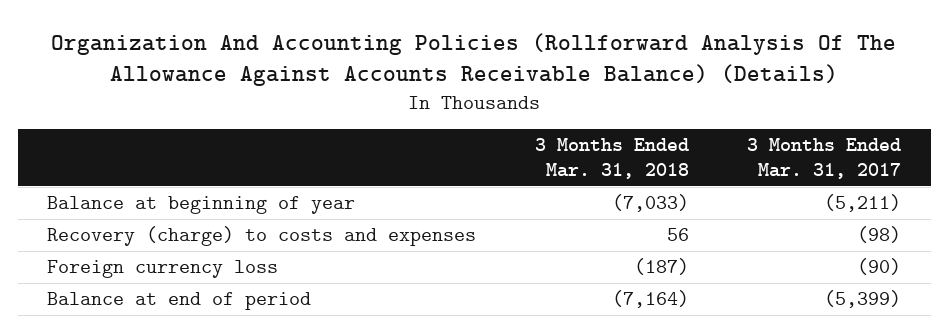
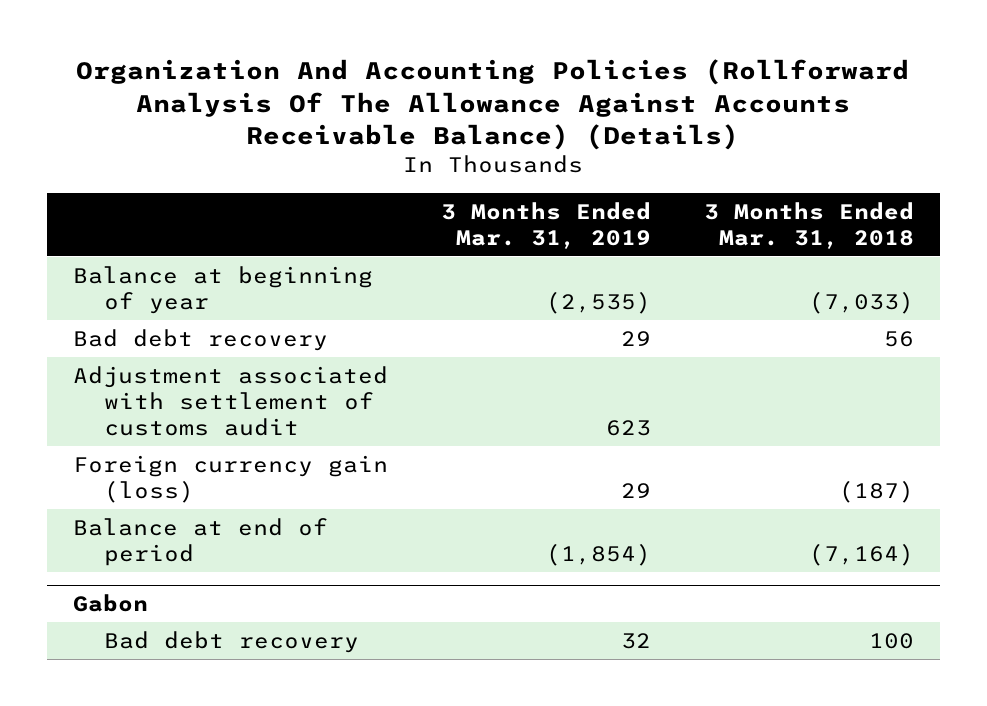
- | 3 Months Ended Mar. 31, 2018 | 3 Months Ended Mar. 31, 2017
+ | 3 Months Ended Mar. 31, 2019 | 3 Months Ended Mar. 31, 2018
- Recovery (charge) to costs and expenses | 56 | (98)
- Foreign currency loss | (187) | (90)
+ Bad debt recovery | 29 | 56
+ Adjustment associated with settlement of customs audit | 623 |
+ Foreign currency gain (loss) | 29 | (187)
+ Gabon
+ Bad debt recovery | 32 | 100

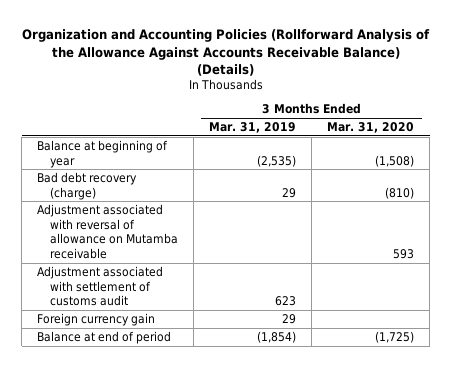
- Organization And Accounting Policies (Rollforward Analysis Of The Allowance Against Accounts Receivable Balance) (Details)
+ Organization and Accounting Policies (Rollforward Analysis of the Allowance Against Accounts Receivable Balance) (Details)
- | 3 Months Ended Mar. 31, 2019 | 3 Months Ended Mar. 31, 2018
+ | 3 Months Ended Mar. 31, 2019 | 3 Months Ended Mar. 31, 2020
- Bad debt recovery | 29 | 56
+ Bad debt recovery (charge) | 29 | (810)
+ Adjustment associated with reversal of allowance on Mutamba receivable | | 593
- Foreign currency gain (loss) | 29 | (187)
+ Foreign currency gain | 29 |
- Gabon
- Bad debt recovery | 32 | 100

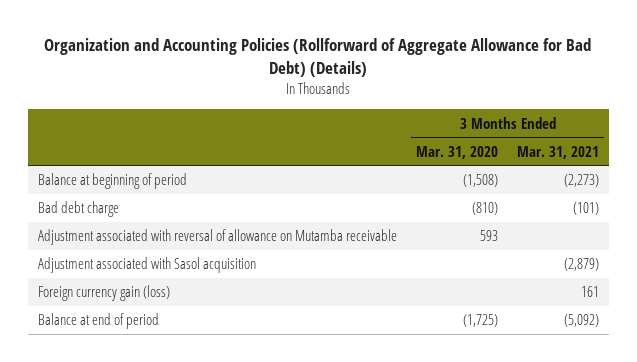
- Organization and Accounting Policies (Rollforward Analysis of the Allowance Against Accounts Receivable Balance) (Details)
+ Organization and Accounting Policies (Rollforward of Aggregate Allowance for Bad Debt) (Details)
- | 3 Months Ended Mar. 31, 2019 | 3 Months Ended Mar. 31, 2020
+ | 3 Months Ended Mar. 31, 2020 | 3 Months Ended Mar. 31, 2021
- Balance at beginning of year | (2,535) | (1,508)
- Bad debt recovery (charge) | 29 | (810)
+ Balance at beginning of period | (1,508) | (2,273)
+ Bad debt charge | (810) | (101)
- Adjustment associated with settlement of customs audit | 623 |
- Foreign currency gain | 29 |
+ Adjustment associated with Sasol acquisition | | (2,879)
+ Foreign currency gain (loss) | | 161

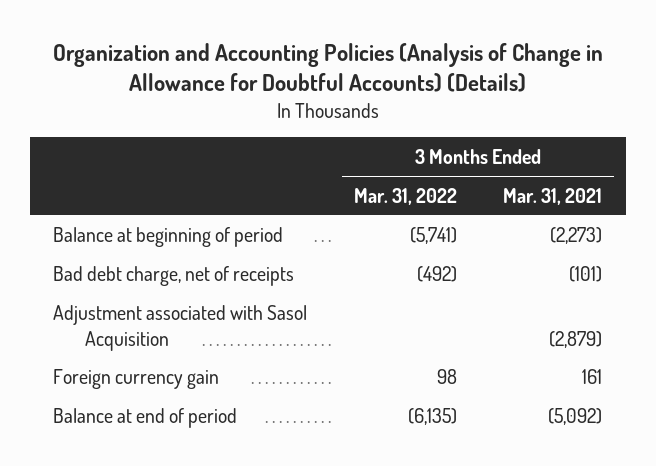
- Organization and Accounting Policies (Rollforward of Aggregate Allowance for Bad Debt) (Details)
+ Organization and Accounting Policies (Analysis of Change in Allowance for Doubtful Accounts) (Details)
- | 3 Months Ended Mar. 31, 2020 | 3 Months Ended Mar. 31, 2021
+ | 3 Months Ended Mar. 31, 2022 | 3 Months Ended Mar. 31, 2021
- Bad debt charge | (810) | (101)
- Adjustment associated with reversal of allowance on Mutamba receivable | 593 |
- Adjustment associated with Sasol acquisition | | (2,879)
- Foreign currency gain (loss) | | 161
+ Bad debt charge, net of receipts | (492) | (101)
+ Adjustment associated with Sasol Acquisition | | (2,879)
+ Foreign currency gain | 98 | 161

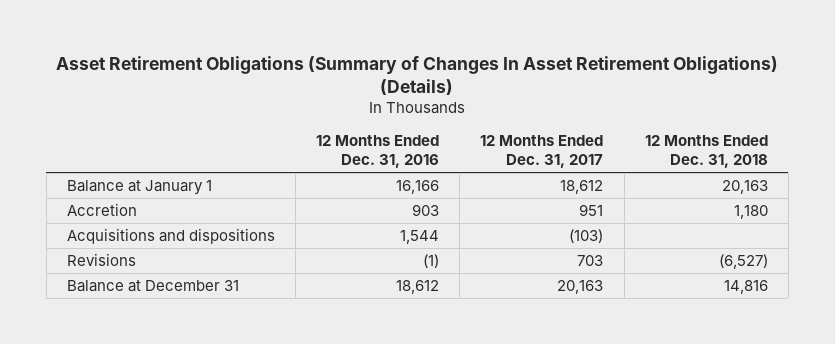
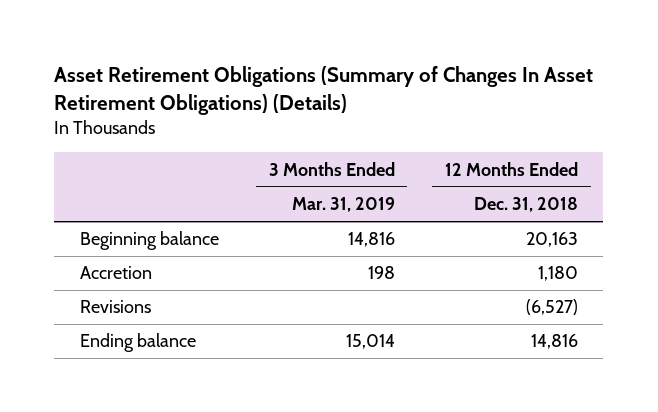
- | 12 Months Ended Dec. 31, 2016 | 12 Months Ended Dec. 31, 2017 | 12 Months Ended Dec. 31, 2018
+ | 3 Months Ended Mar. 31, 2019 | 12 Months Ended Dec. 31, 2018
- Balance at January 1 | 16,166 | 18,612 | 20,163
+ Beginning balance | 14,816 | 20,163
- Acquisitions and dispositions | 1,544 | (103) |
- Balance at December 31 | 18,612 | 20,163 | 14,816
+ Ending balance | 15,014 | 14,816

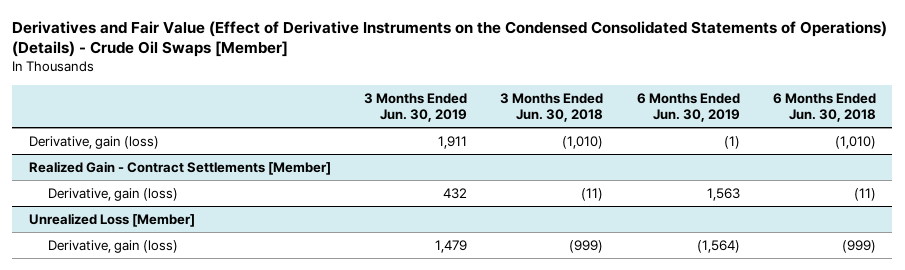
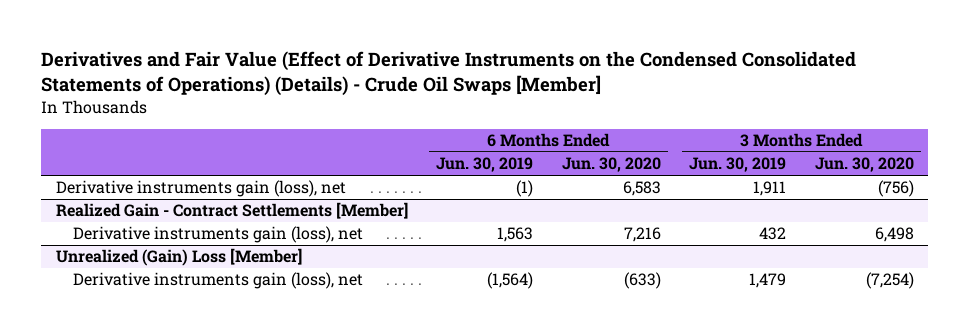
- | 3 Months Ended Jun. 30, 2019 | 3 Months Ended Jun. 30, 2018 | 6 Months Ended Jun. 30, 2019 | 6 Months Ended Jun. 30, 2018
+ | 6 Months Ended Jun. 30, 2019 | 6 Months Ended Jun. 30, 2020 | 3 Months Ended Jun. 30, 2019 | 3 Months Ended Jun. 30, 2020
- Derivative, gain (loss) | 1,911 | (1,010) | (1) | (1,010)
+ Derivative instruments gain (loss), net | (1) | 6,583 | 1,911 | (756)
@ Realized Gain - Contract Settlements [Member]
- Derivative, gain (loss) | 432 | (11) | 1,563 | (11)
- Unrealized Loss [Member]
- Derivative, gain (loss) | 1,479 | (999) | (1,564) | (999)
@ Realized Gain - Contract Settlements [Member]
+ Derivative instruments gain (loss), net | 1,563 | 7,216 | 432 | 6,498
+ Unrealized (Gain) Loss [Member]
+ Derivative instruments gain (loss), net | (1,564) | (633) | 1,479 | (7,254)

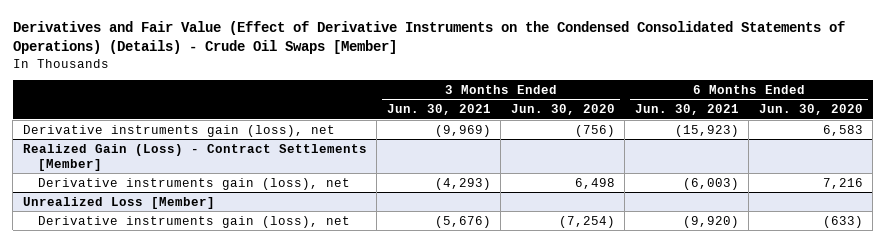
- | 6 Months Ended Jun. 30, 2019 | 6 Months Ended Jun. 30, 2020 | 3 Months Ended Jun. 30, 2019 | 3 Months Ended Jun. 30, 2020
+ | 3 Months Ended Jun. 30, 2021 | 3 Months Ended Jun. 30, 2020 | 6 Months Ended Jun. 30, 2021 | 6 Months Ended Jun. 30, 2020
- Realized Gain - Contract Settlements [Member]
+ Realized Gain (Loss) - Contract Settlements [Member]
- Unrealized (Gain) Loss [Member]
+ Unrealized Loss [Member]

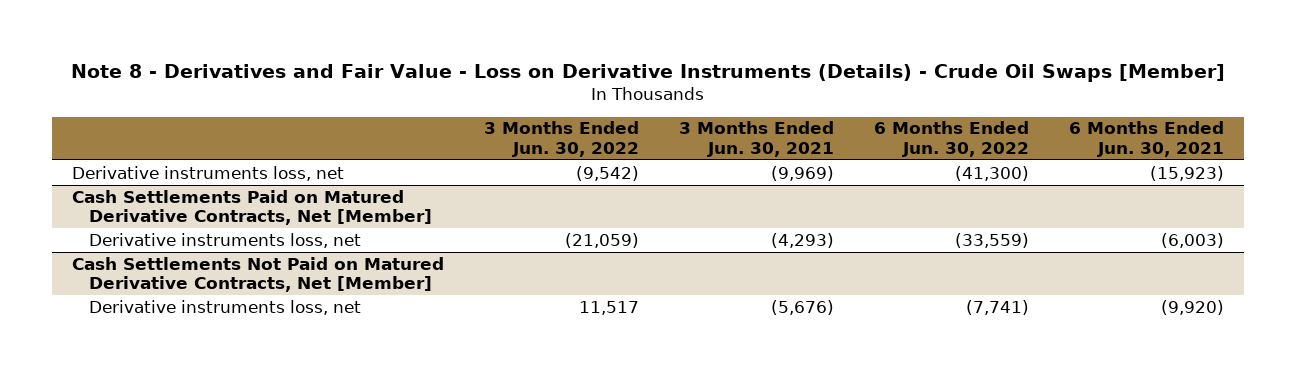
- Derivatives and Fair Value (Effect of Derivative Instruments on the Condensed Consolidated Statements of Operations) (Details) - Crude Oil Swaps [Member]
+ Note 8 - Derivatives and Fair Value - Loss on Derivative Instruments (Details) - Crude Oil Swaps [Member]
- | 3 Months Ended Jun. 30, 2021 | 3 Months Ended Jun. 30, 2020 | 6 Months Ended Jun. 30, 2021 | 6 Months Ended Jun. 30, 2020
+ | 3 Months Ended Jun. 30, 2022 | 3 Months Ended Jun. 30, 2021 | 6 Months Ended Jun. 30, 2022 | 6 Months Ended Jun. 30, 2021
- Derivative instruments gain (loss), net | (9,969) | (756) | (15,923) | 6,583
- Realized Gain (Loss) - Contract Settlements [Member]
- Derivative instruments gain (loss), net | (4,293) | 6,498 | (6,003) | 7,216
- Unrealized Loss [Member]
- Derivative instruments gain (loss), net | (5,676) | (7,254) | (9,920) | (633)
+ Derivative instruments loss, net | (9,542) | (9,969) | (41,300) | (15,923)
+ Cash Settlements Paid on Matured Derivative Contracts, Net [Member]
+ Derivative instruments loss, net | (21,059) | (4,293) | (33,559) | (6,003)
+ Cash Settlements Not Paid on Matured Derivative Contracts, Net [Member]
+ Derivative instruments loss, net | 11,517 | (5,676) | (7,741) | (9,920)

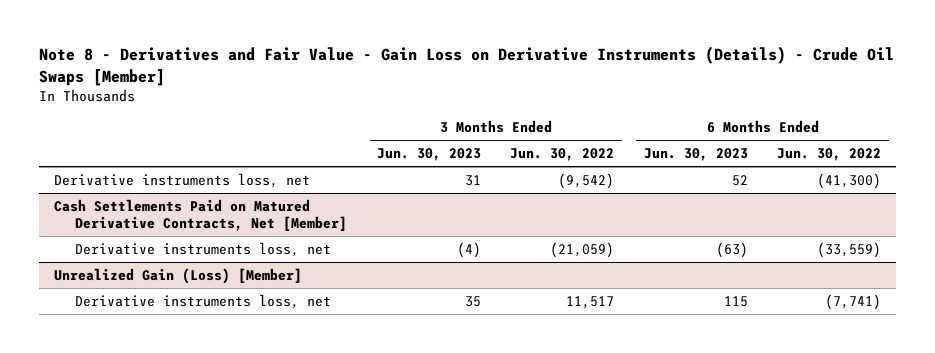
- Note 8 - Derivatives and Fair Value - Loss on Derivative Instruments (Details) - Crude Oil Swaps [Member]
+ Note 8 - Derivatives and Fair Value - Gain Loss on Derivative Instruments (Details) - Crude Oil Swaps [Member]
- | 3 Months Ended Jun. 30, 2022 | 3 Months Ended Jun. 30, 2021 | 6 Months Ended Jun. 30, 2022 | 6 Months Ended Jun. 30, 2021
+ | 3 Months Ended Jun. 30, 2023 | 3 Months Ended Jun. 30, 2022 | 6 Months Ended Jun. 30, 2023 | 6 Months Ended Jun. 30, 2022
- Cash Settlements Not Paid on Matured Derivative Contracts, Net [Member]
+ Unrealized Gain (Loss) [Member]

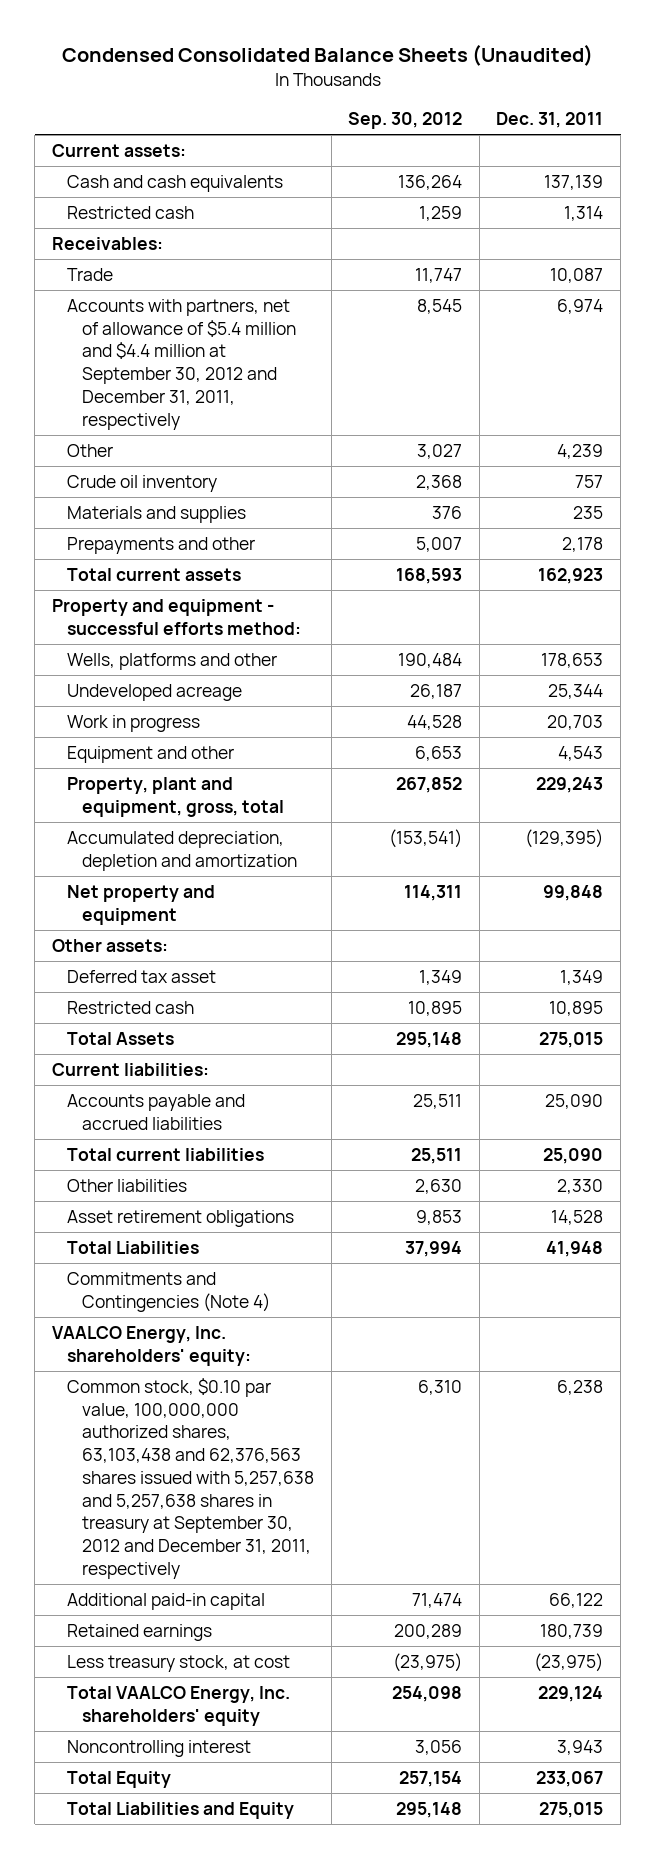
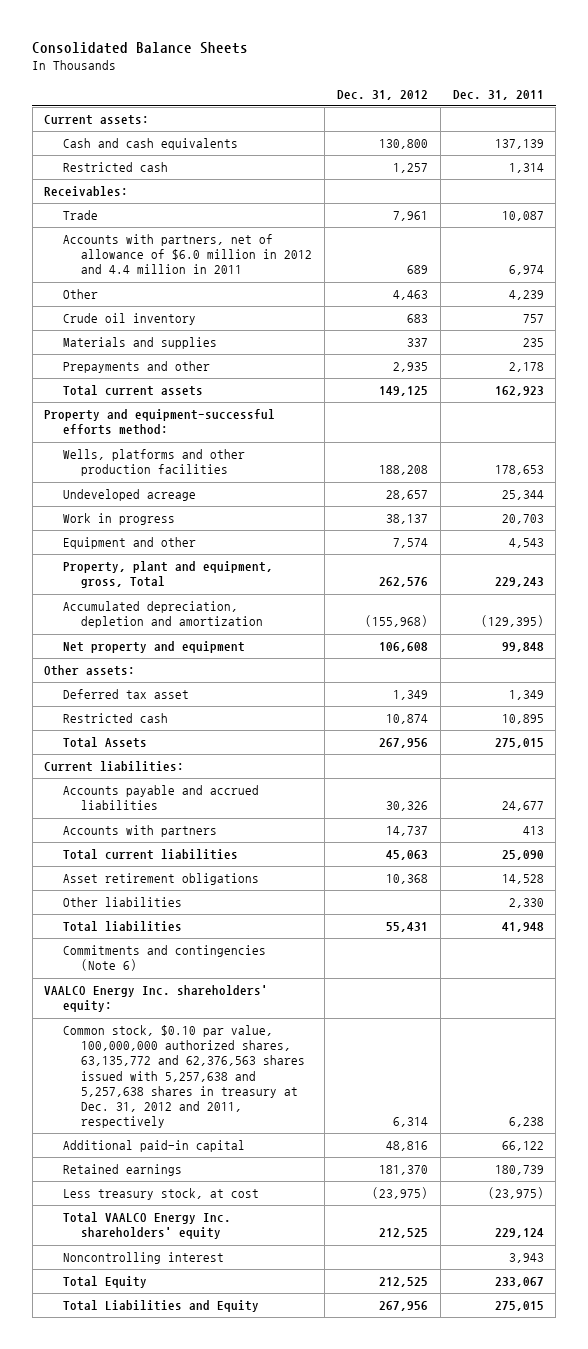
- Condensed Consolidated Balance Sheets (Unaudited)
+ Consolidated Balance Sheets
- | Sep. 30, 2012 | Dec. 31, 2011
+ | Dec. 31, 2012 | Dec. 31, 2011
- Accounts with partners, net of allowance of $5.4 million and $4.4 million at September 30, 2012 and December 31, 2011, respectively | 8,545 | 6,974
+ Accounts with partners, net of allowance of $6.0 million in 2012 and 4.4 million in 2011 | 689 | 6,974
- Property and equipment - successful efforts method:
- Wells, platforms and other | 190,484 | 178,653
+ Property and equipment-successful efforts method:
+ Wells, platforms and other production facilities | 188,208 | 178,653
- Property, plant and equipment, gross, total | 267,852 | 229,243
+ Property, plant and equipment, gross, Total | 262,576 | 229,243
- Accounts payable and accrued liabilities | 25,511 | 25,090
+ Accounts payable and accrued liabilities | 30,326 | 24,677
+ Accounts with partners | 14,737 | 413
- Total Liabilities | 37,994 | 41,948
- Commitments and Contingencies (Note 4)
- VAALCO Energy, Inc. shareholders' equity:
- Common stock, $0.10 par value, 100,000,000 authorized shares, 63,103,438 and 62,376,563 shares issued with 5,257,638 and 5,257,638 shares in treasury at September 30, 2012 and December 31, 2011, respectively | 6,310 | 6,238
moved down: Other liabilities | | 2,330
+ Total liabilities | 55,431 | 41,948
+ Commitments and contingencies (Note 6)
+ VAALCO Energy Inc. shareholders' equity:
+ Common stock, $0.10 par value, 100,000,000 authorized shares, 63,135,772 and 62,376,563 shares issued with 5,257,638 and 5,257,638 shares in treasury at Dec. 31, 2012 and 2011, respectively | 6,314 | 6,238
- Total VAALCO Energy, Inc. shareholders' equity | 254,098 | 229,124
+ Total VAALCO Energy Inc. shareholders' equity | 212,525 | 229,124

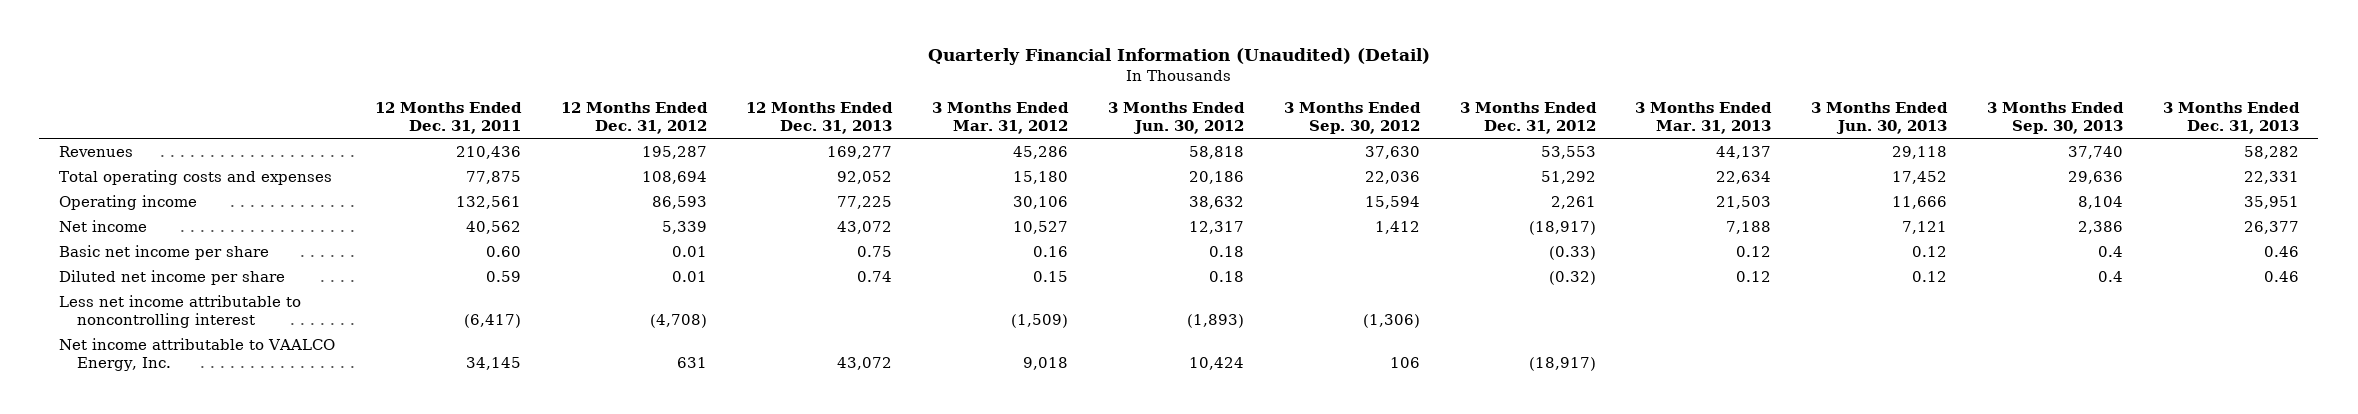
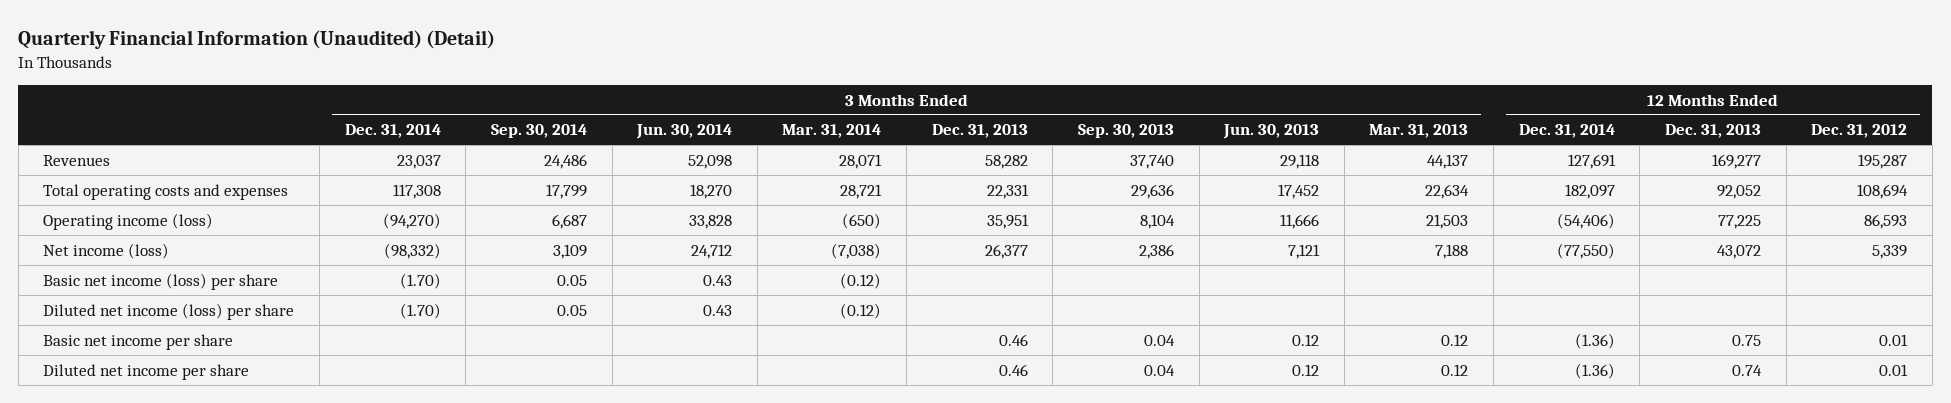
- | 12 Months Ended Dec. 31, 2011 | 12 Months Ended Dec. 31, 2012 | 12 Months Ended Dec. 31, 2013 | 3 Months Ended Mar. 31, 2012 | 3 Months Ended Jun. 30, 2012 | 3 Months Ended Sep. 30, 2012 | 3 Months Ended Dec. 31, 2012 | 3 Months Ended Mar. 31, 2013 | 3 Months Ended Jun. 30, 2013 | 3 Months Ended Sep. 30, 2013 | 3 Months Ended Dec. 31, 2013
+ | 3 Months Ended Dec. 31, 2014 | 3 Months Ended Sep. 30, 2014 | 3 Months Ended Jun. 30, 2014 | 3 Months Ended Mar. 31, 2014 | 3 Months Ended Dec. 31, 2013 | 3 Months Ended Sep. 30, 2013 | 3 Months Ended Jun. 30, 2013 | 3 Months Ended Mar. 31, 2013 | 12 Months Ended Dec. 31, 2014 | 12 Months Ended Dec. 31, 2013 | 12 Months Ended Dec. 31, 2012
- Operating income | 132,561 | 86,593 | 77,225 | 30,106 | 38,632 | 15,594 | 2,261 | 21,503 | 11,666 | 8,104 | 35,951
- Net income | 40,562 | 5,339 | 43,072 | 10,527 | 12,317 | 1,412 | (18,917) | 7,188 | 7,121 | 2,386 | 26,377
- Basic net income per share | 0.60 | 0.01 | 0.75 | 0.16 | 0.18 | | (0.33) | 0.12 | 0.12 | 0.4 | 0.46
- Diluted net income per share | 0.59 | 0.01 | 0.74 | 0.15 | 0.18 | | (0.32) | 0.12 | 0.12 | 0.4 | 0.46
- Less net income attributable to noncontrolling interest | (6,417) | (4,708) | | (1,509) | (1,893) | (1,306) | | | | |
- Net income attributable to VAALCO Energy, Inc. | 34,145 | 631 | 43,072 | 9,018 | 10,424 | 106 | (18,917) | | | |
+ Operating income (loss) | (94,270) | 6,687 | 33,828 | (650) | 35,951 | 8,104 | 11,666 | 21,503 | (54,406) | 77,225 | 86,593
+ Net income (loss) | (98,332) | 3,109 | 24,712 | (7,038) | 26,377 | 2,386 | 7,121 | 7,188 | (77,550) | 43,072 | 5,339
+ Basic net income (loss) per share | (1.70) | 0.05 | 0.43 | (0.12) | | | | | | |
+ Diluted net income (loss) per share | (1.70) | 0.05 | 0.43 | (0.12) | | | | | | |
+ Basic net income per share | | | | | 0.46 | 0.04 | 0.12 | 0.12 | (1.36) | 0.75 | 0.01
+ Diluted net income per share | | | | | 0.46 | 0.04 | 0.12 | 0.12 | (1.36) | 0.74 | 0.01

